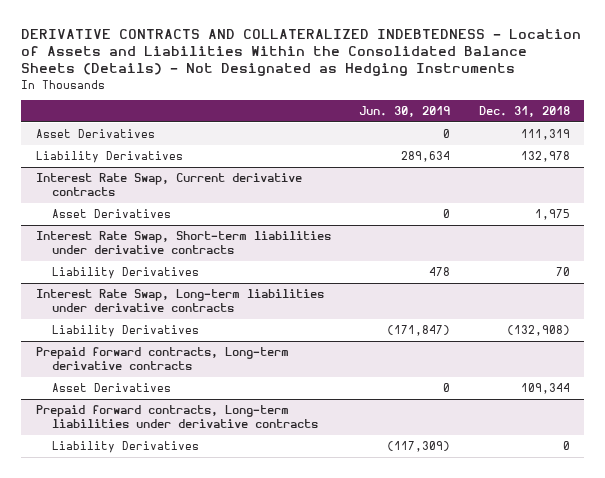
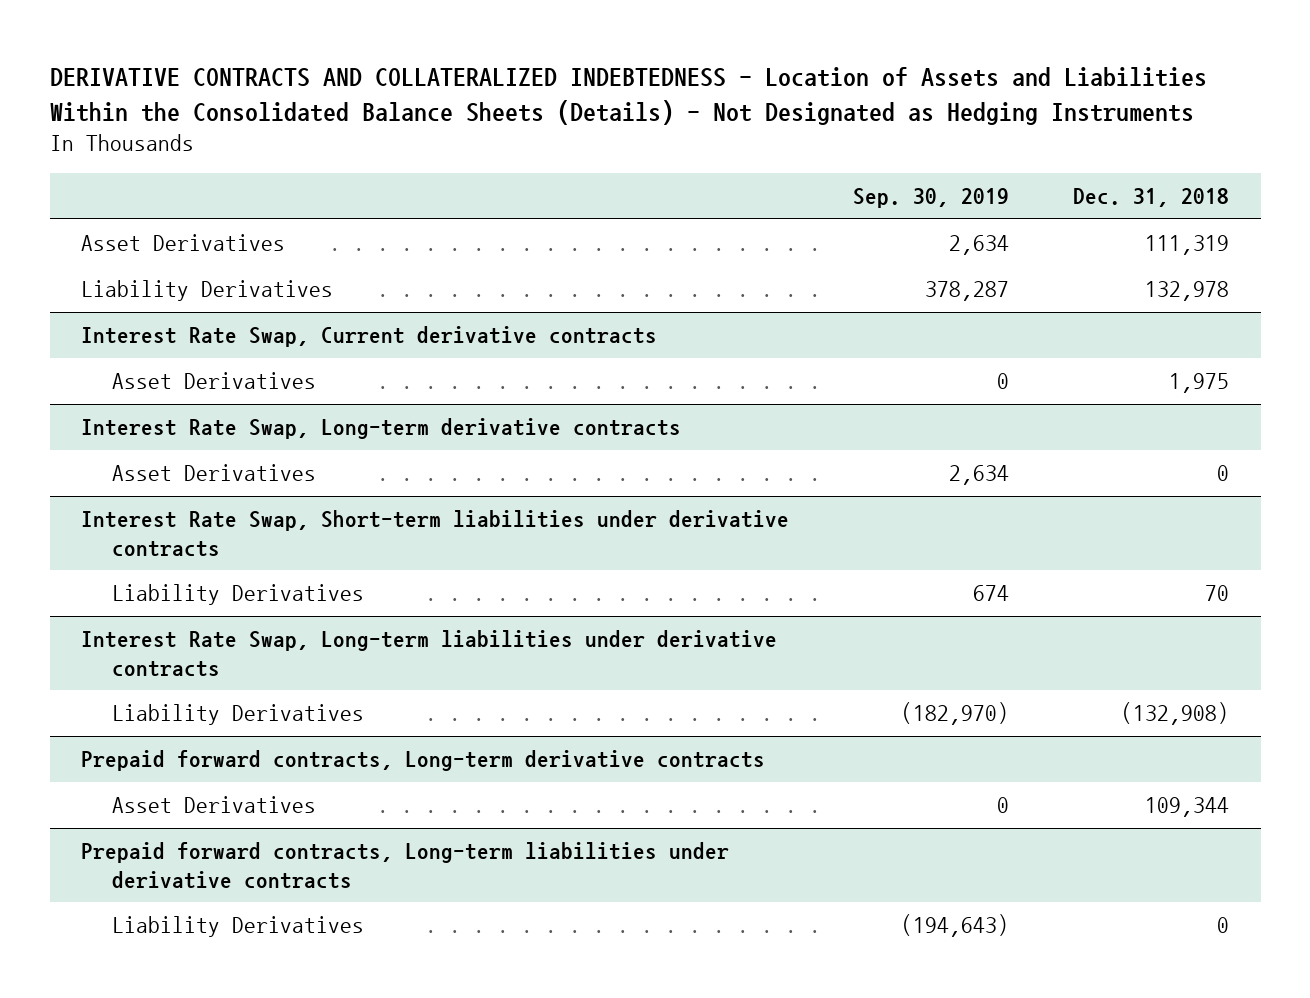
- | Jun. 30, 2019 | Dec. 31, 2018
+ | Sep. 30, 2019 | Dec. 31, 2018
+ Interest Rate Swap, Long-term derivative contracts
+ Asset Derivatives | 2,634 | 0

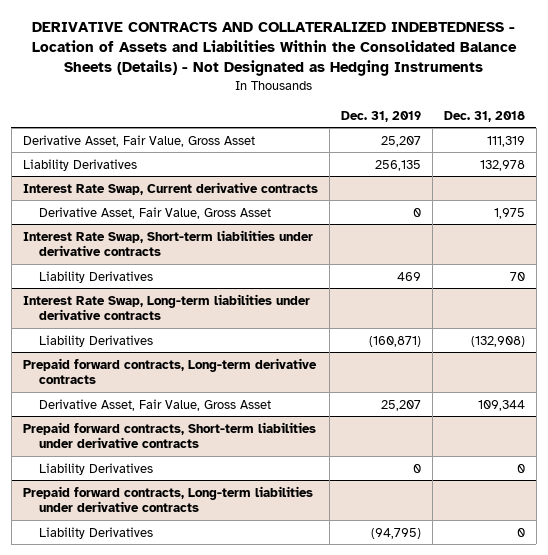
- | Sep. 30, 2019 | Dec. 31, 2018
+ | Dec. 31, 2019 | Dec. 31, 2018
- Asset Derivatives | 2,634 | 111,319
+ Derivative Asset, Fair Value, Gross Asset | 25,207 | 111,319
@ Interest Rate Swap, Current derivative contracts
- Asset Derivatives | 0 | 1,975
- Interest Rate Swap, Long-term derivative contracts
- Asset Derivatives | 2,634 | 0
@ Interest Rate Swap, Current derivative contracts
+ Derivative Asset, Fair Value, Gross Asset | 0 | 1,975
@ Prepaid forward contracts, Long-term derivative contracts
- Asset Derivatives | 0 | 109,344
+ Derivative Asset, Fair Value, Gross Asset | 25,207 | 109,344
+ Prepaid forward contracts, Short-term liabilities under derivative contracts
+ Liability Derivatives | 0 | 0

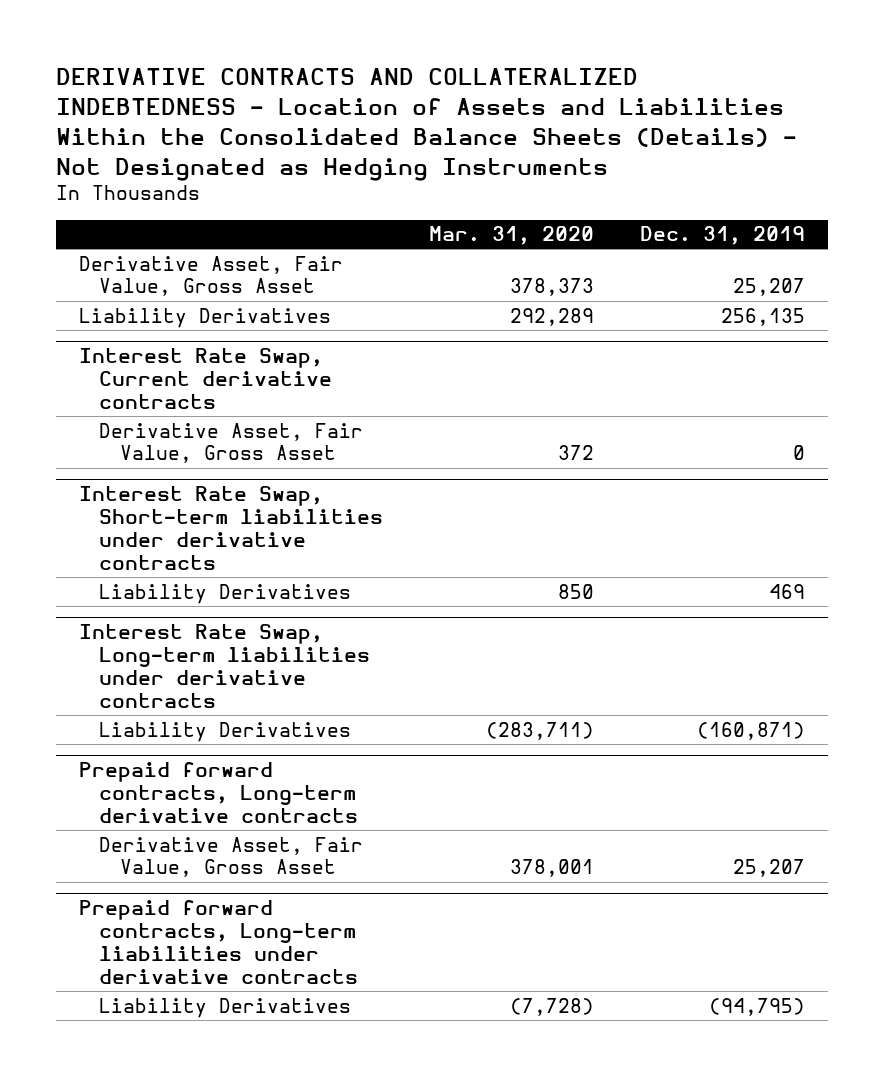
- | Dec. 31, 2019 | Dec. 31, 2018
+ | Mar. 31, 2020 | Dec. 31, 2019
- Prepaid forward contracts, Short-term liabilities under derivative contracts
- Liability Derivatives | 0 | 0

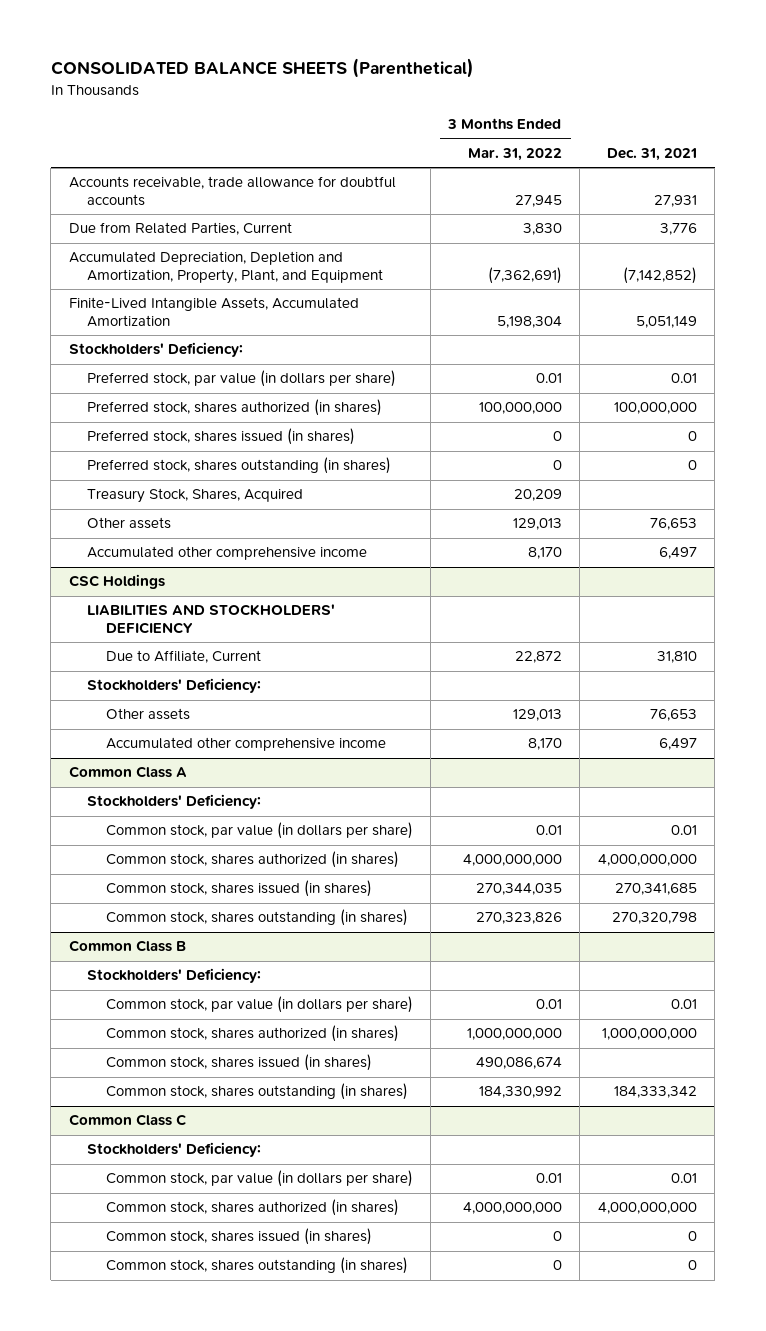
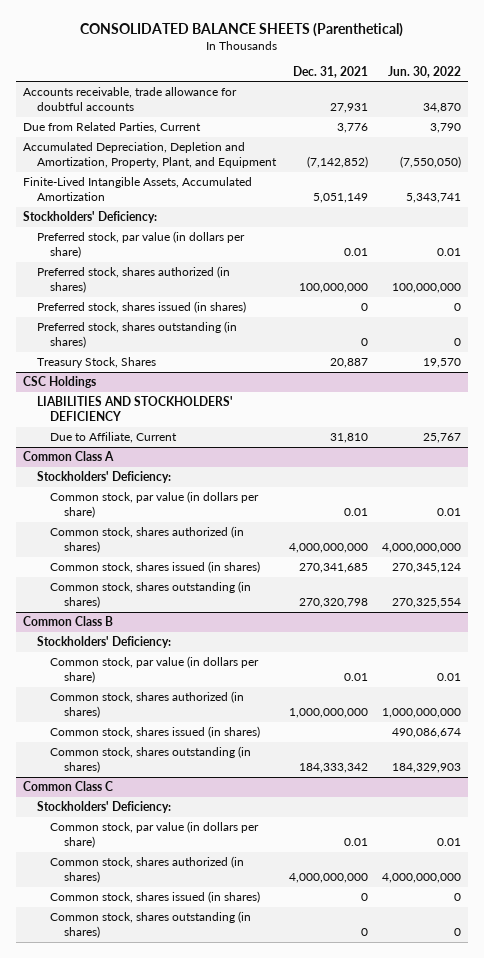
- | 3 Months Ended Mar. 31, 2022 | Dec. 31, 2021
+ | Dec. 31, 2021 | Jun. 30, 2022
- Treasury Stock, Shares, Acquired | 20,209 |
- Other assets | 129,013 | 76,653
- Accumulated other comprehensive income | 8,170 | 6,497
+ Treasury Stock, Shares | 20,887 | 19,570
@ CSC Holdings
- Stockholders' Deficiency:
- Other assets | 129,013 | 76,653
- Accumulated other comprehensive income | 8,170 | 6,497

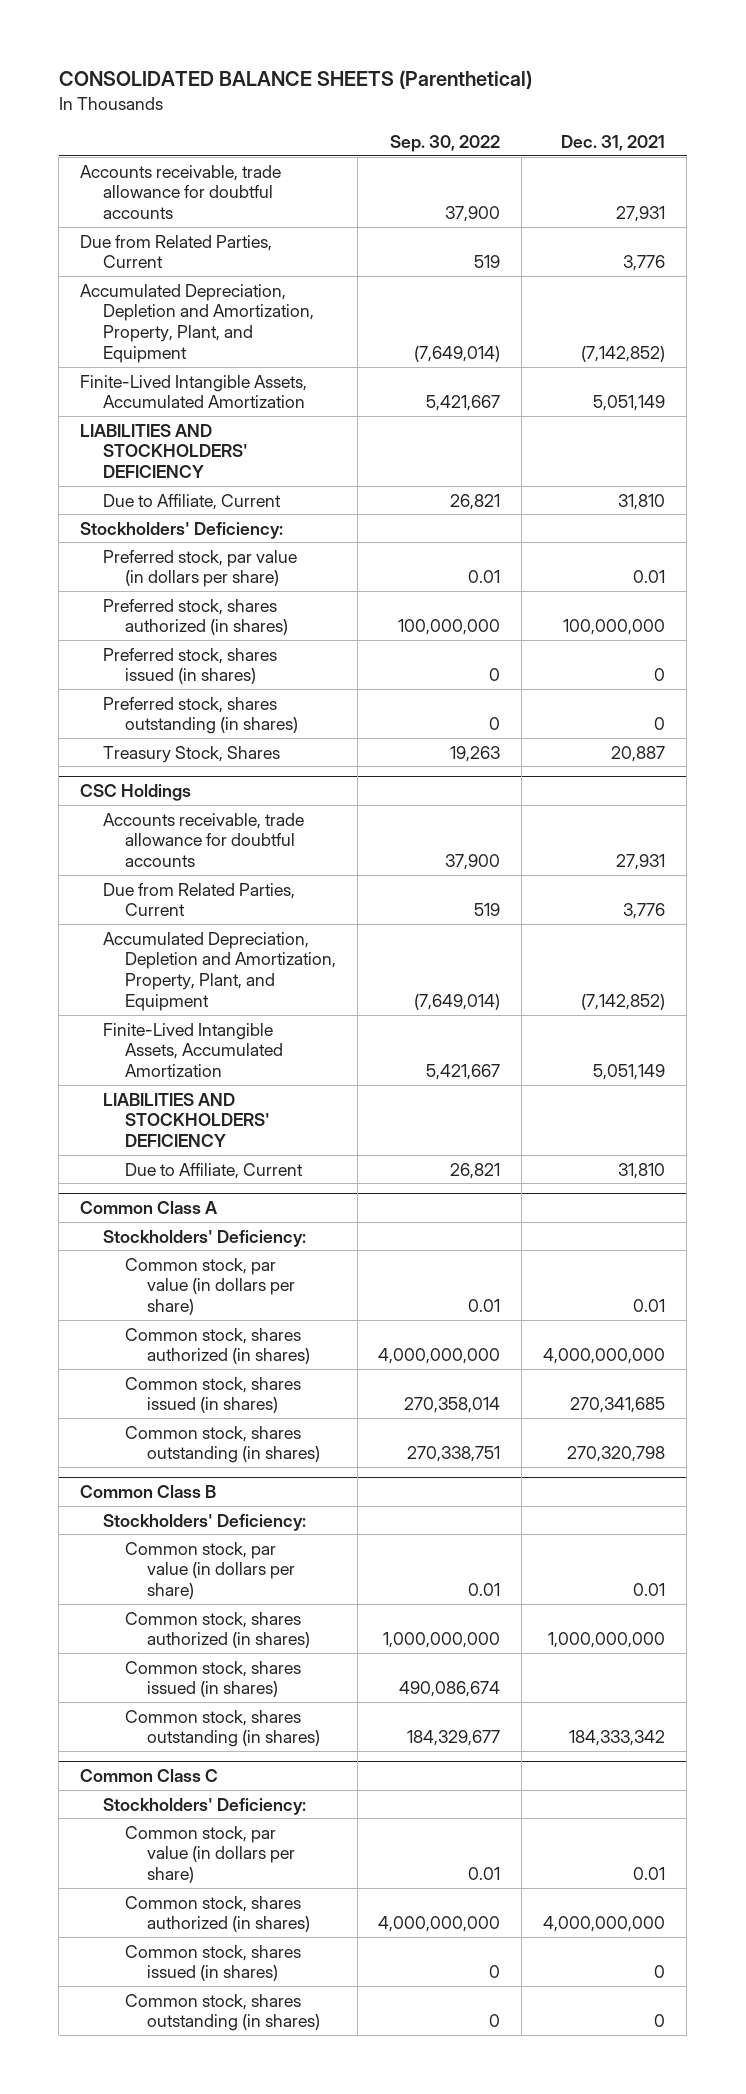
- | Dec. 31, 2021 | Jun. 30, 2022
+ | Sep. 30, 2022 | Dec. 31, 2021
+ LIABILITIES AND STOCKHOLDERS' DEFICIENCY
+ Due to Affiliate, Current | 26,821 | 31,810
@ CSC Holdings
+ Accounts receivable, trade allowance for doubtful accounts | 37,900 | 27,931
+ Due from Related Parties, Current | 519 | 3,776
+ Accumulated Depreciation, Depletion and Amortization, Property, Plant, and Equipment | (7,649,014) | (7,142,852)
+ Finite-Lived Intangible Assets, Accumulated Amortization | 5,421,667 | 5,051,149

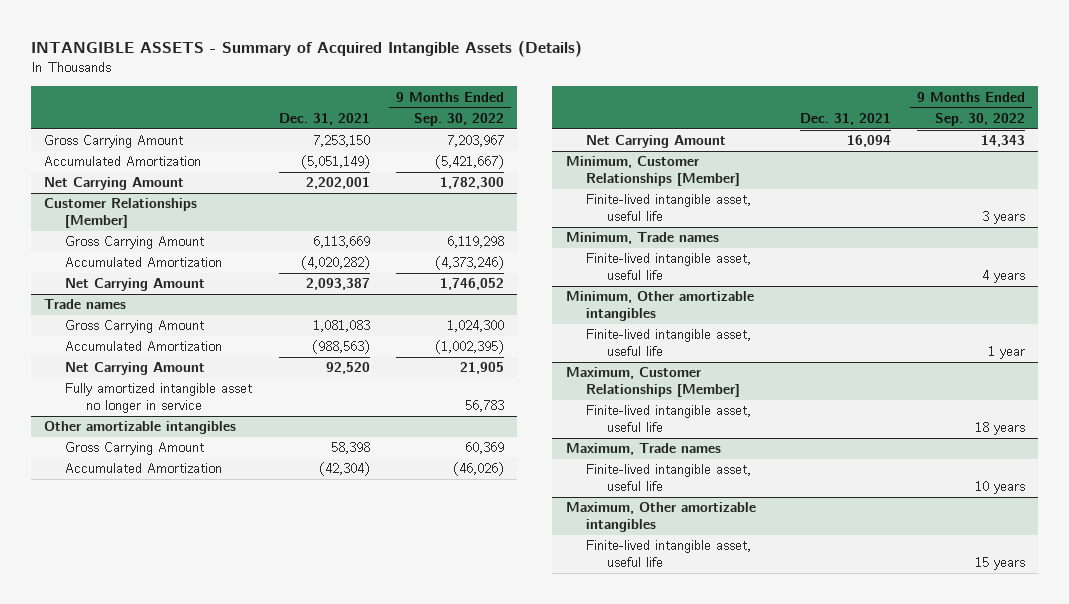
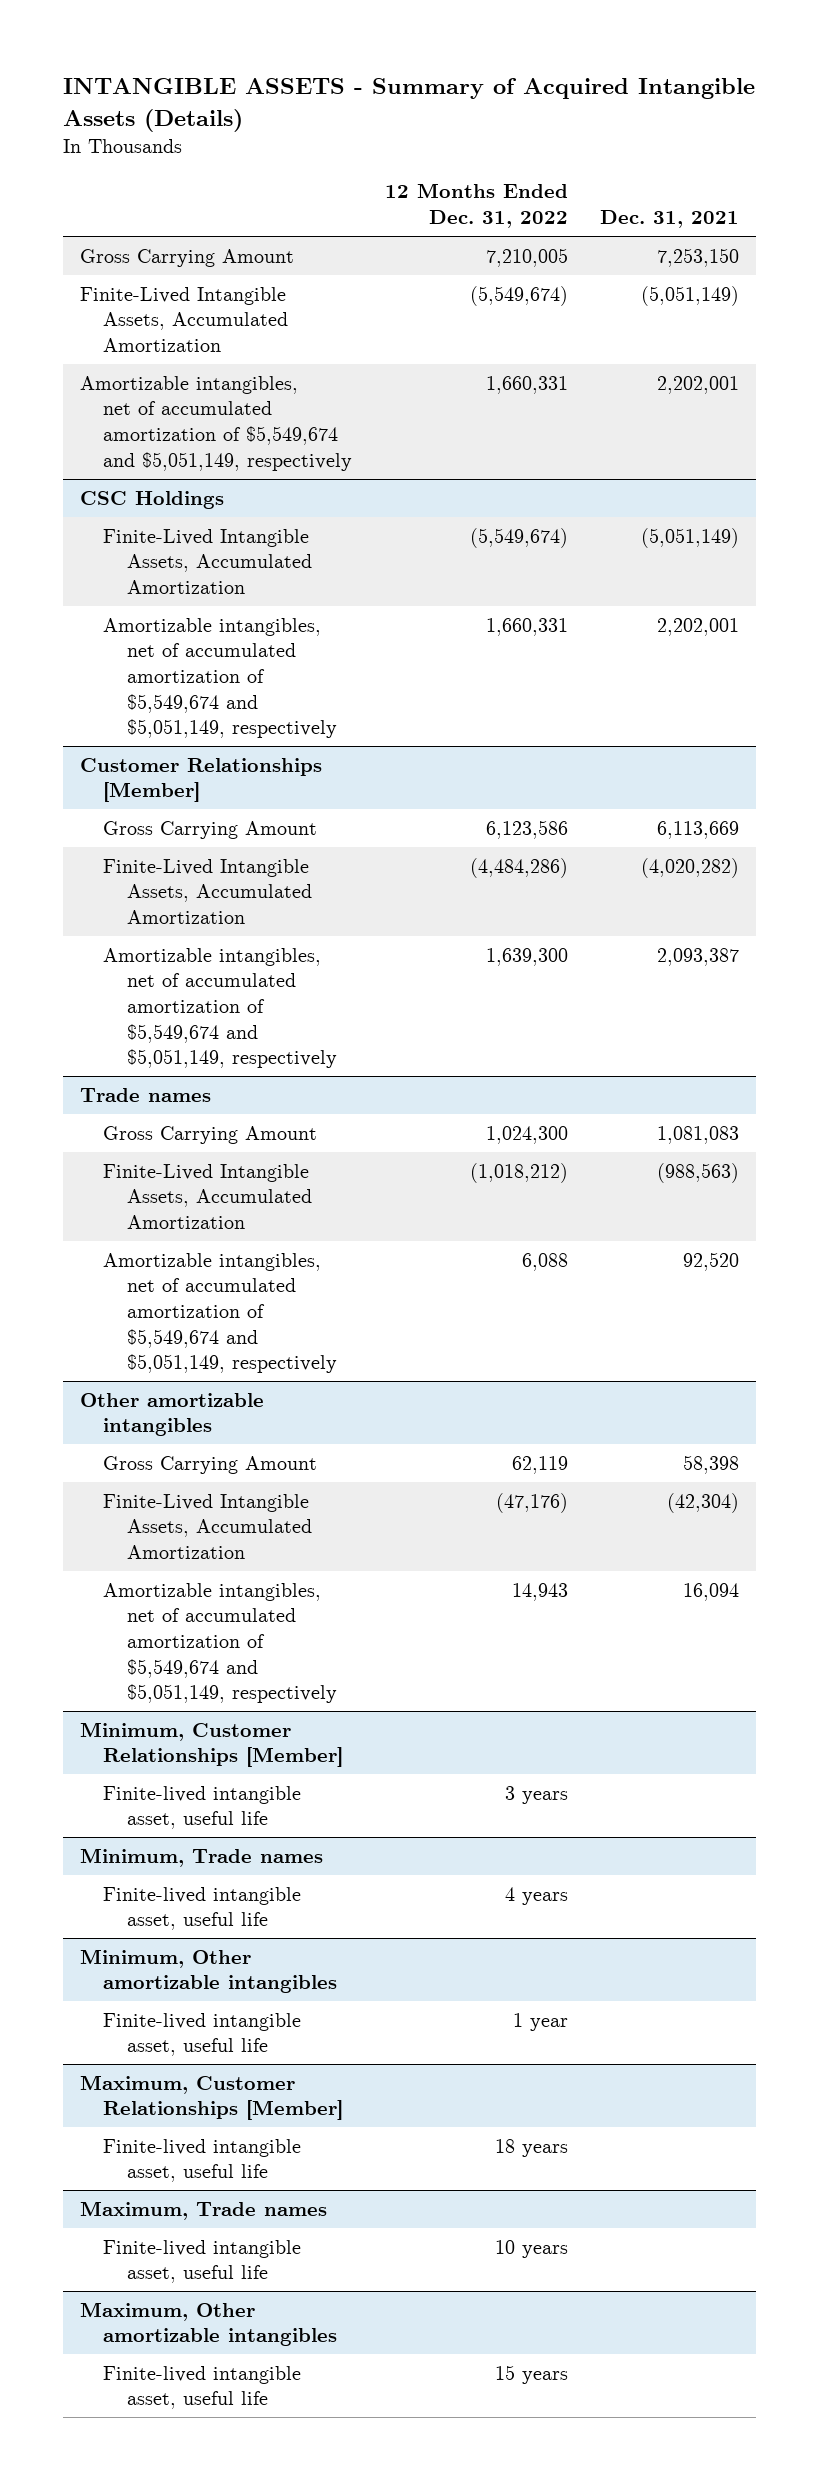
- | Dec. 31, 2021 | 9 Months Ended Sep. 30, 2022
+ | 12 Months Ended Dec. 31, 2022 | Dec. 31, 2021
- Accumulated Amortization | (5,051,149) | (5,421,667)
- Net Carrying Amount | 2,202,001 | 1,782,300
+ Finite-Lived Intangible Assets, Accumulated Amortization | (5,549,674) | (5,051,149)
+ Amortizable intangibles, net of accumulated amortization of $5,549,674 and $5,051,149, respectively | 1,660,331 | 2,202,001
+ CSC Holdings
+ Finite-Lived Intangible Assets, Accumulated Amortization | (5,549,674) | (5,051,149)
+ Amortizable intangibles, net of accumulated amortization of $5,549,674 and $5,051,149, respectively | 1,660,331 | 2,202,001
@ Customer Relationships [Member]
- Accumulated Amortization | (4,020,282) | (4,373,246)
- Net Carrying Amount | 2,093,387 | 1,746,052
+ Finite-Lived Intangible Assets, Accumulated Amortization | (4,484,286) | (4,020,282)
+ Amortizable intangibles, net of accumulated amortization of $5,549,674 and $5,051,149, respectively | 1,639,300 | 2,093,387
@ Trade names
- Accumulated Amortization | (988,563) | (1,002,395)
- Net Carrying Amount | 92,520 | 21,905
- Fully amortized intangible asset no longer in service | | 56,783
+ Finite-Lived Intangible Assets, Accumulated Amortization | (1,018,212) | (988,563)
+ Amortizable intangibles, net of accumulated amortization of $5,549,674 and $5,051,149, respectively | 6,088 | 92,520
@ Other amortizable intangibles
- Accumulated Amortization | (42,304) | (46,026)
- Net Carrying Amount | 16,094 | 14,343
+ Finite-Lived Intangible Assets, Accumulated Amortization | (47,176) | (42,304)
+ Amortizable intangibles, net of accumulated amortization of $5,549,674 and $5,051,149, respectively | 14,943 | 16,094

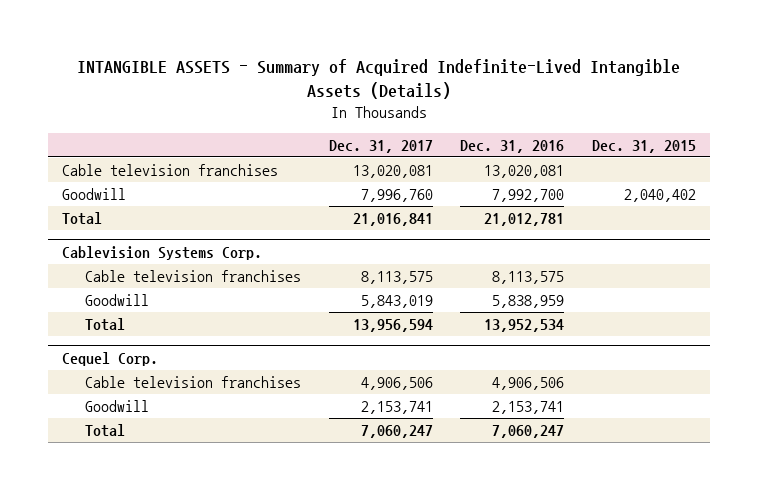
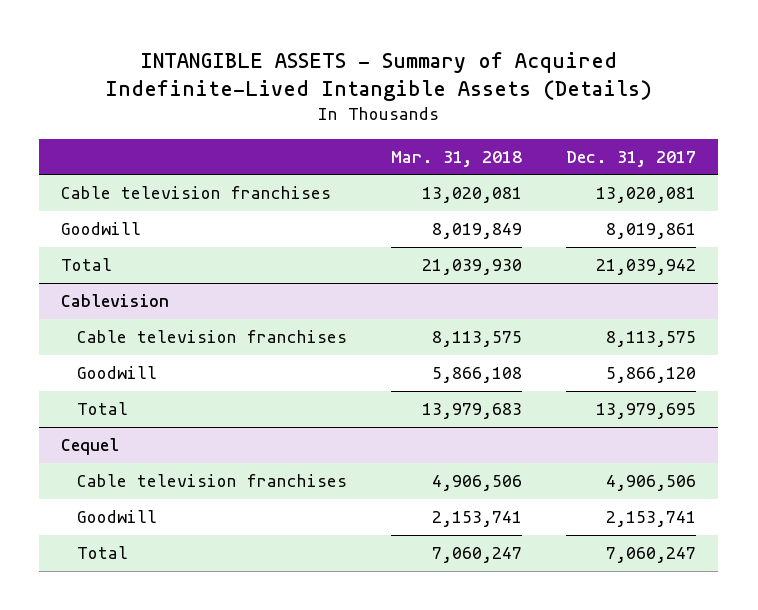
- | Dec. 31, 2017 | Dec. 31, 2016 | Dec. 31, 2015
+ | Mar. 31, 2018 | Dec. 31, 2017
- Goodwill | 7,996,760 | 7,992,700 | 2,040,402
- Total | 21,016,841 | 21,012,781 |
- Cablevision Systems Corp.
+ Goodwill | 8,019,849 | 8,019,861
+ Total | 21,039,930 | 21,039,942
+ Cablevision
- Goodwill | 5,843,019 | 5,838,959 |
- Total | 13,956,594 | 13,952,534 |
- Cequel Corp.
+ Goodwill | 5,866,108 | 5,866,120
+ Total | 13,979,683 | 13,979,695
+ Cequel

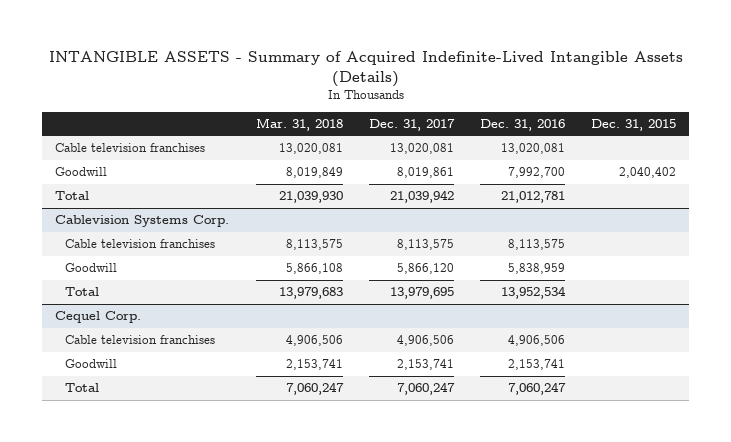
- | Mar. 31, 2018 | Dec. 31, 2017
+ | Mar. 31, 2018 | Dec. 31, 2017 | Dec. 31, 2016 | Dec. 31, 2015
- Cablevision
+ Cablevision Systems Corp.
- Cequel
+ Cequel Corp.

